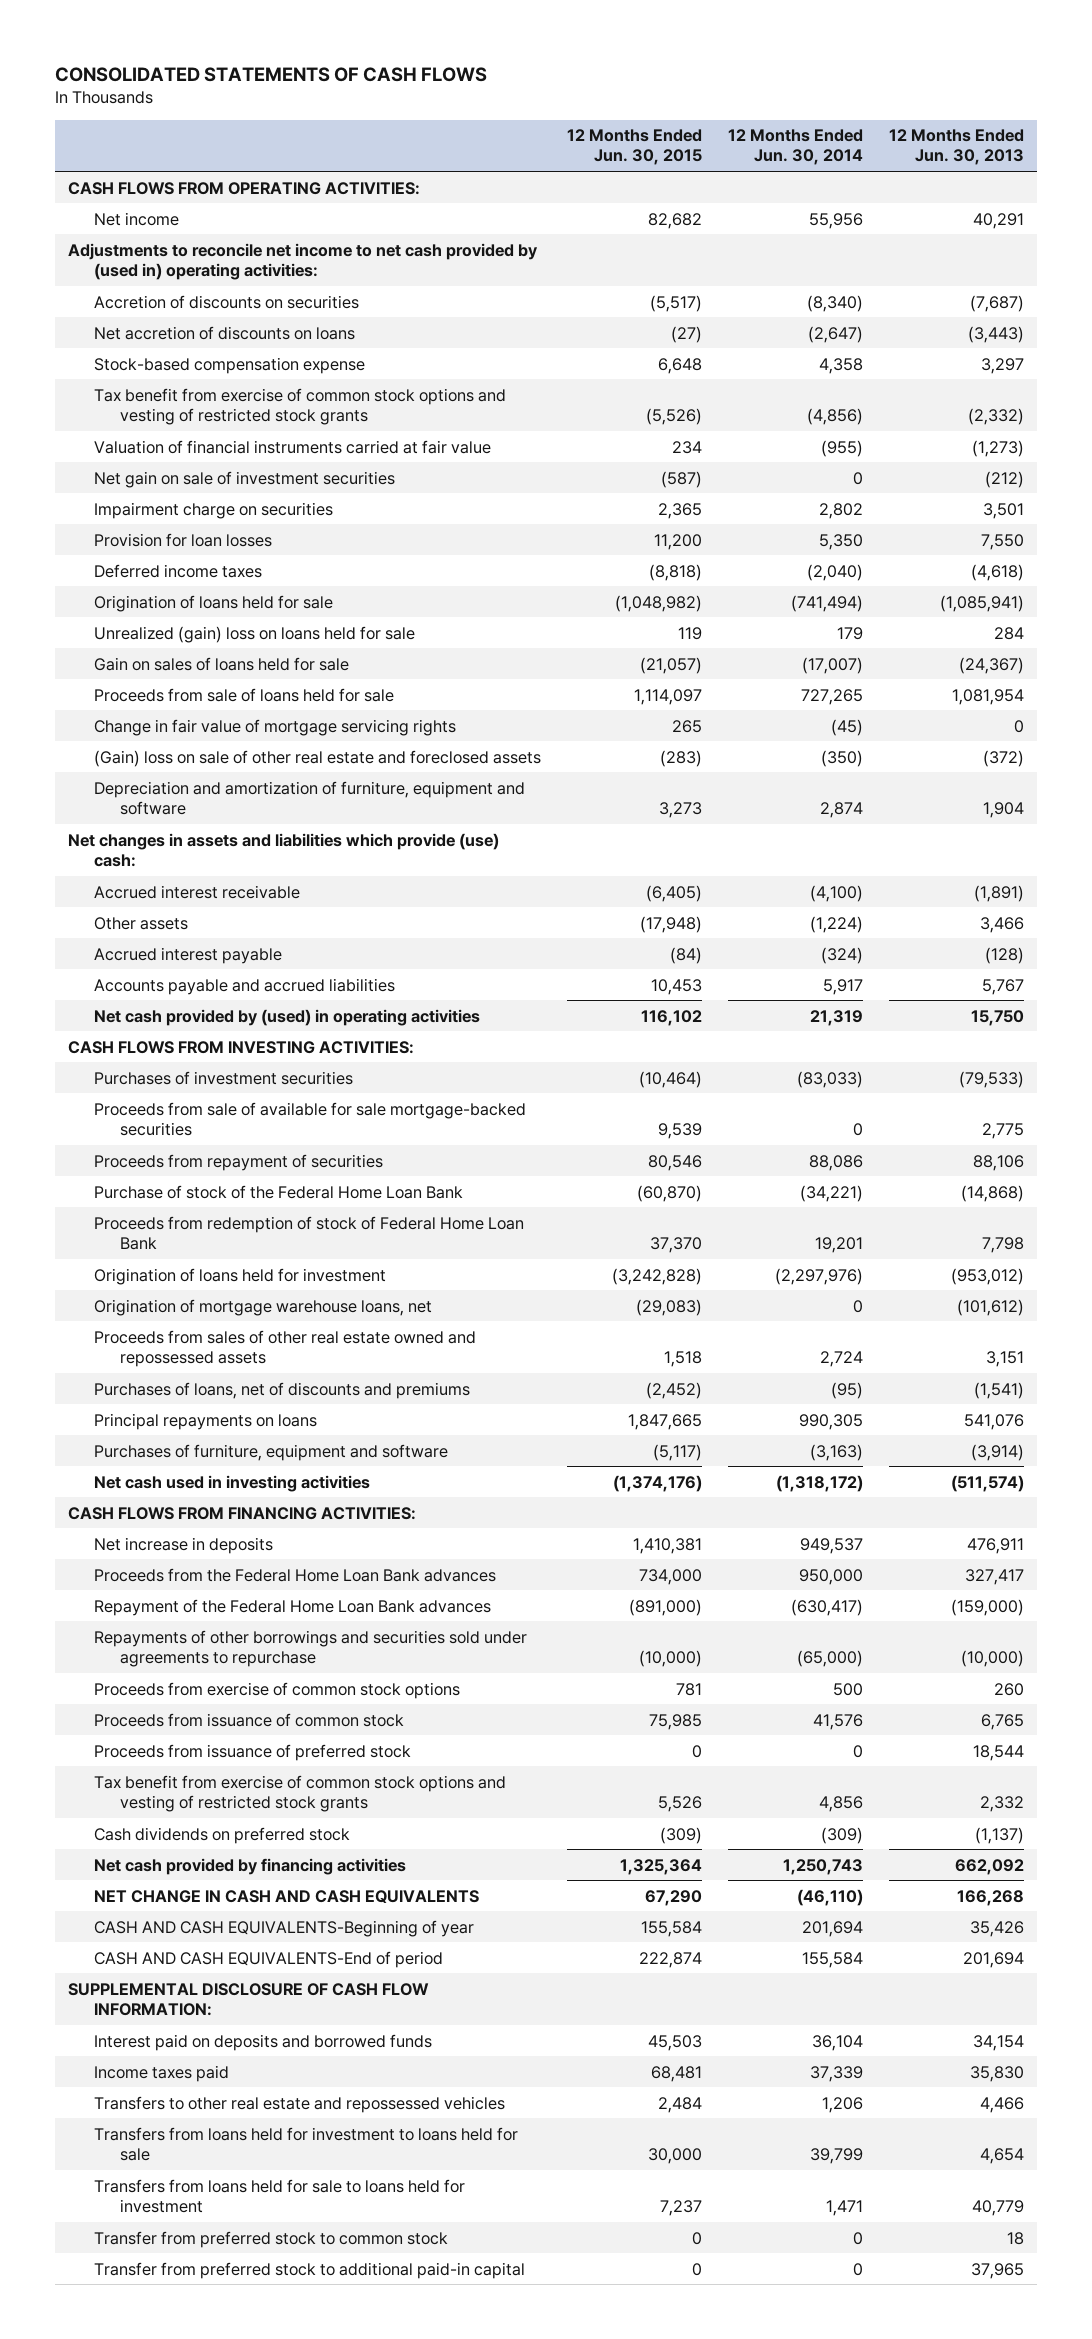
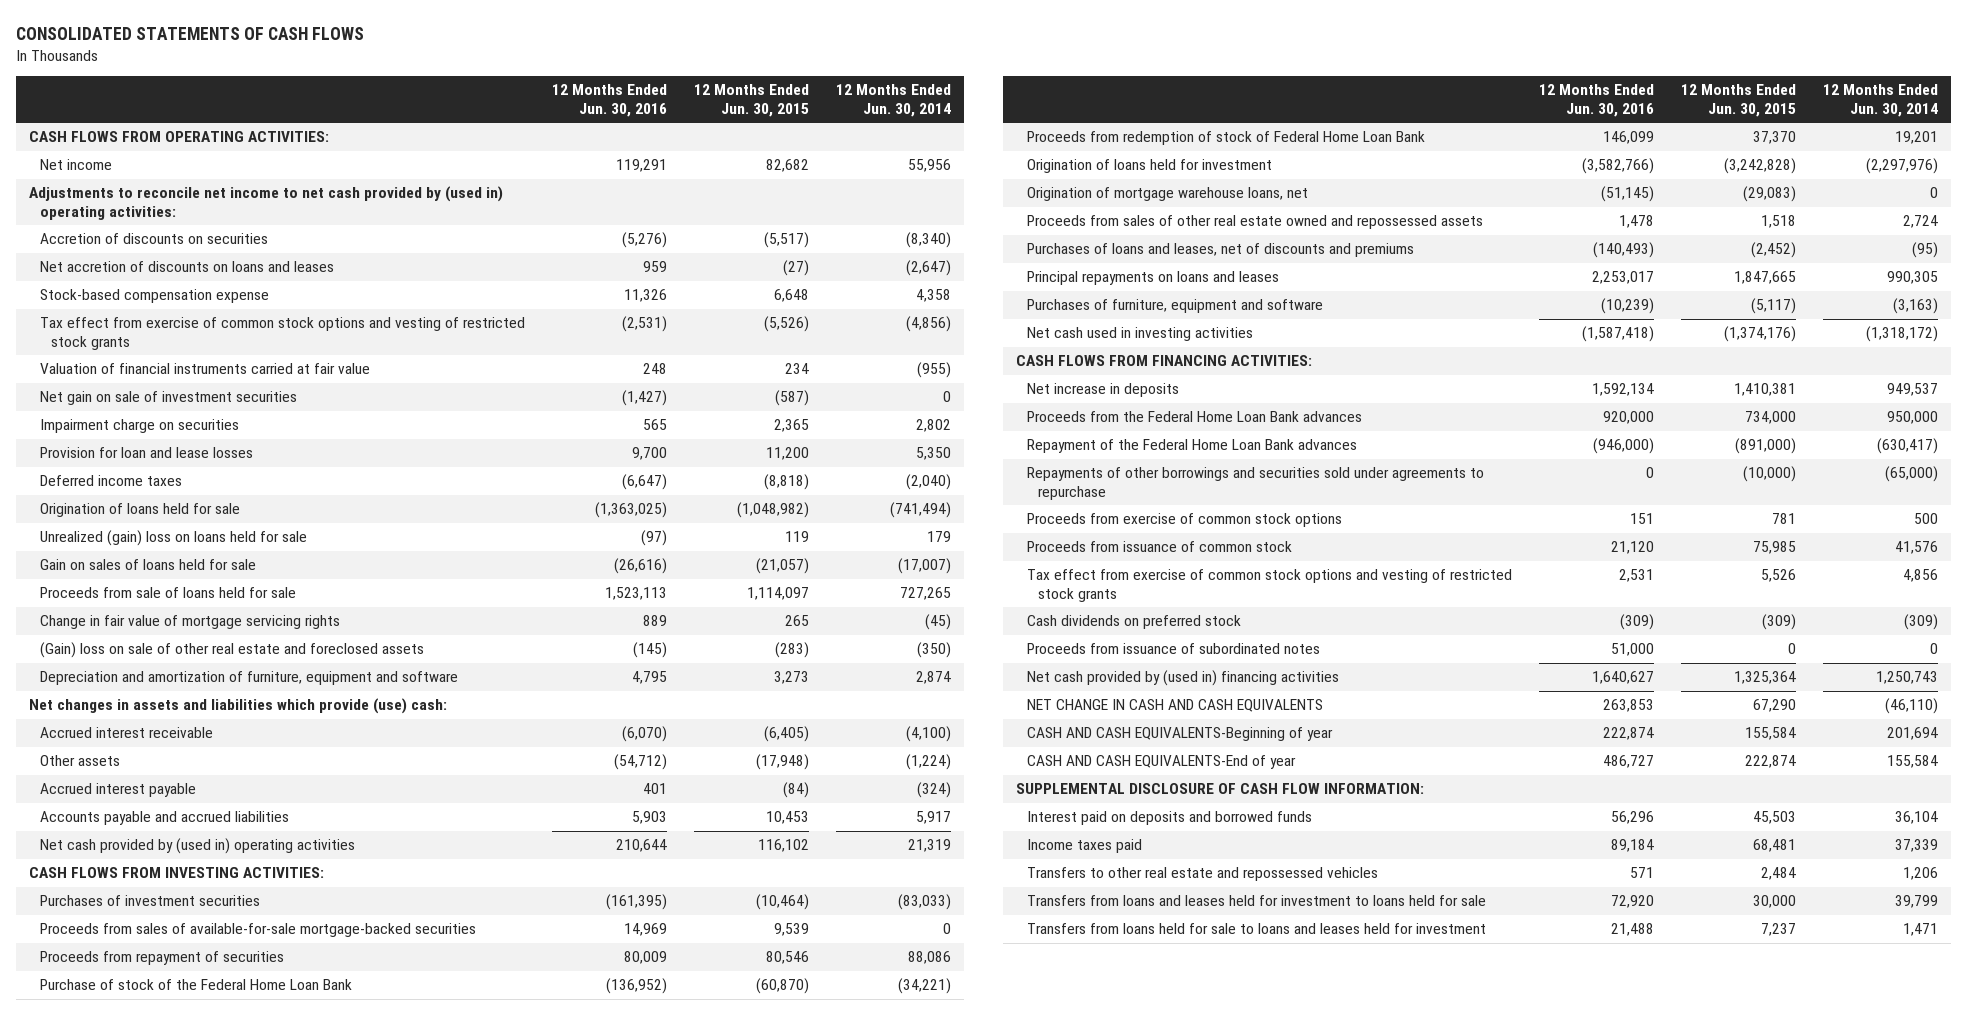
- | 12 Months Ended Jun. 30, 2015 | 12 Months Ended Jun. 30, 2014 | 12 Months Ended Jun. 30, 2013
+ | 12 Months Ended Jun. 30, 2016 | 12 Months Ended Jun. 30, 2015 | 12 Months Ended Jun. 30, 2014
- Net accretion of discounts on loans | (27) | (2,647) | (3,443)
+ Net accretion of discounts on loans and leases | 959 | (27) | (2,647)
- Tax benefit from exercise of common stock options and vesting of restricted stock grants | (5,526) | (4,856) | (2,332)
+ Tax effect from exercise of common stock options and vesting of restricted stock grants | (2,531) | (5,526) | (4,856)
- Provision for loan losses | 11,200 | 5,350 | 7,550
+ Provision for loan and lease losses | 9,700 | 11,200 | 5,350
- Net cash provided by (used) in operating activities | 116,102 | 21,319 | 15,750
+ Net cash provided by (used in) operating activities | 210,644 | 116,102 | 21,319
- Proceeds from sale of available for sale mortgage-backed securities | 9,539 | 0 | 2,775
+ Proceeds from sales of available-for-sale mortgage-backed securities | 14,969 | 9,539 | 0
- Purchases of loans, net of discounts and premiums | (2,452) | (95) | (1,541)
- Principal repayments on loans | 1,847,665 | 990,305 | 541,076
+ Purchases of loans and leases, net of discounts and premiums | (140,493) | (2,452) | (95)
+ Principal repayments on loans and leases | 2,253,017 | 1,847,665 | 990,305
- Proceeds from issuance of preferred stock | 0 | 0 | 18,544
- Tax benefit from exercise of common stock options and vesting of restricted stock grants | 5,526 | 4,856 | 2,332
+ Tax effect from exercise of common stock options and vesting of restricted stock grants | 2,531 | 5,526 | 4,856
- Net cash provided by financing activities | 1,325,364 | 1,250,743 | 662,092
+ Proceeds from issuance of subordinated notes | 51,000 | 0 | 0
+ Net cash provided by (used in) financing activities | 1,640,627 | 1,325,364 | 1,250,743
- CASH AND CASH EQUIVALENTS-End of period | 222,874 | 155,584 | 201,694
+ CASH AND CASH EQUIVALENTS-End of year | 486,727 | 222,874 | 155,584
- Transfers from loans held for investment to loans held for sale | 30,000 | 39,799 | 4,654
- Transfers from loans held for sale to loans held for investment | 7,237 | 1,471 | 40,779
- Transfer from preferred stock to common stock | 0 | 0 | 18
- Transfer from preferred stock to additional paid-in capital | 0 | 0 | 37,965
+ Transfers from loans and leases held for investment to loans held for sale | 72,920 | 30,000 | 39,799
+ Transfers from loans held for sale to loans and leases held for investment | 21,488 | 7,237 | 1,471

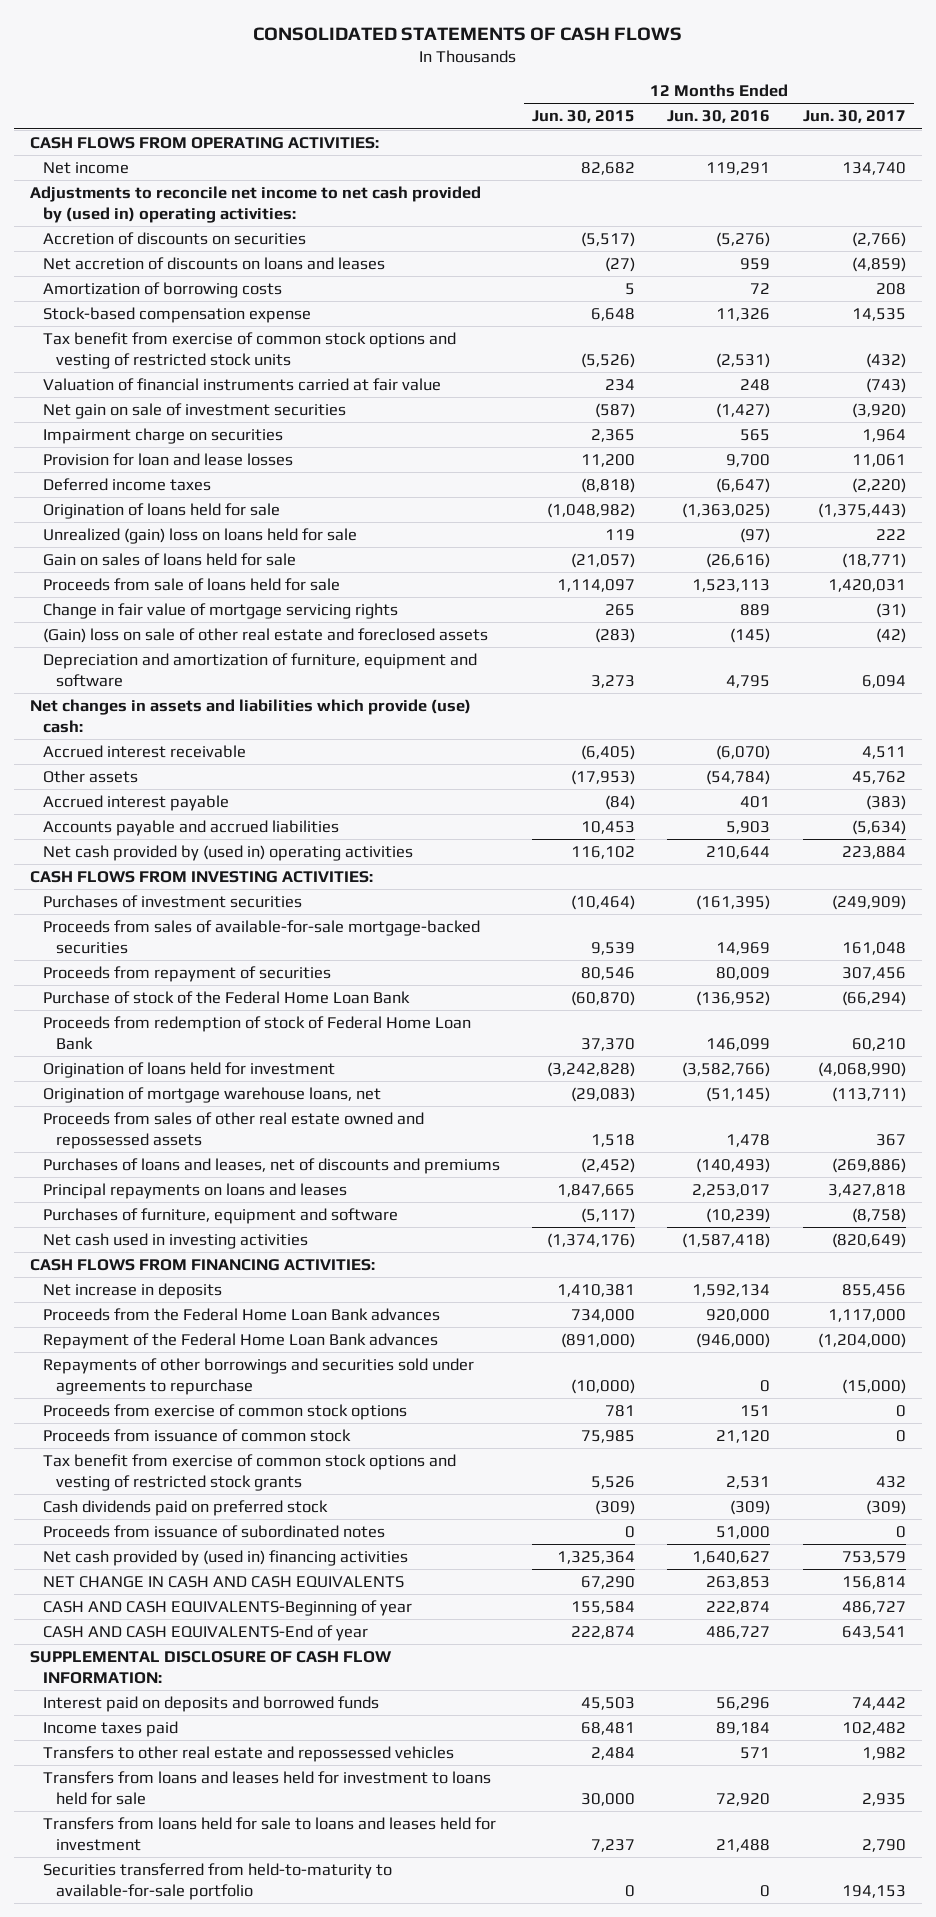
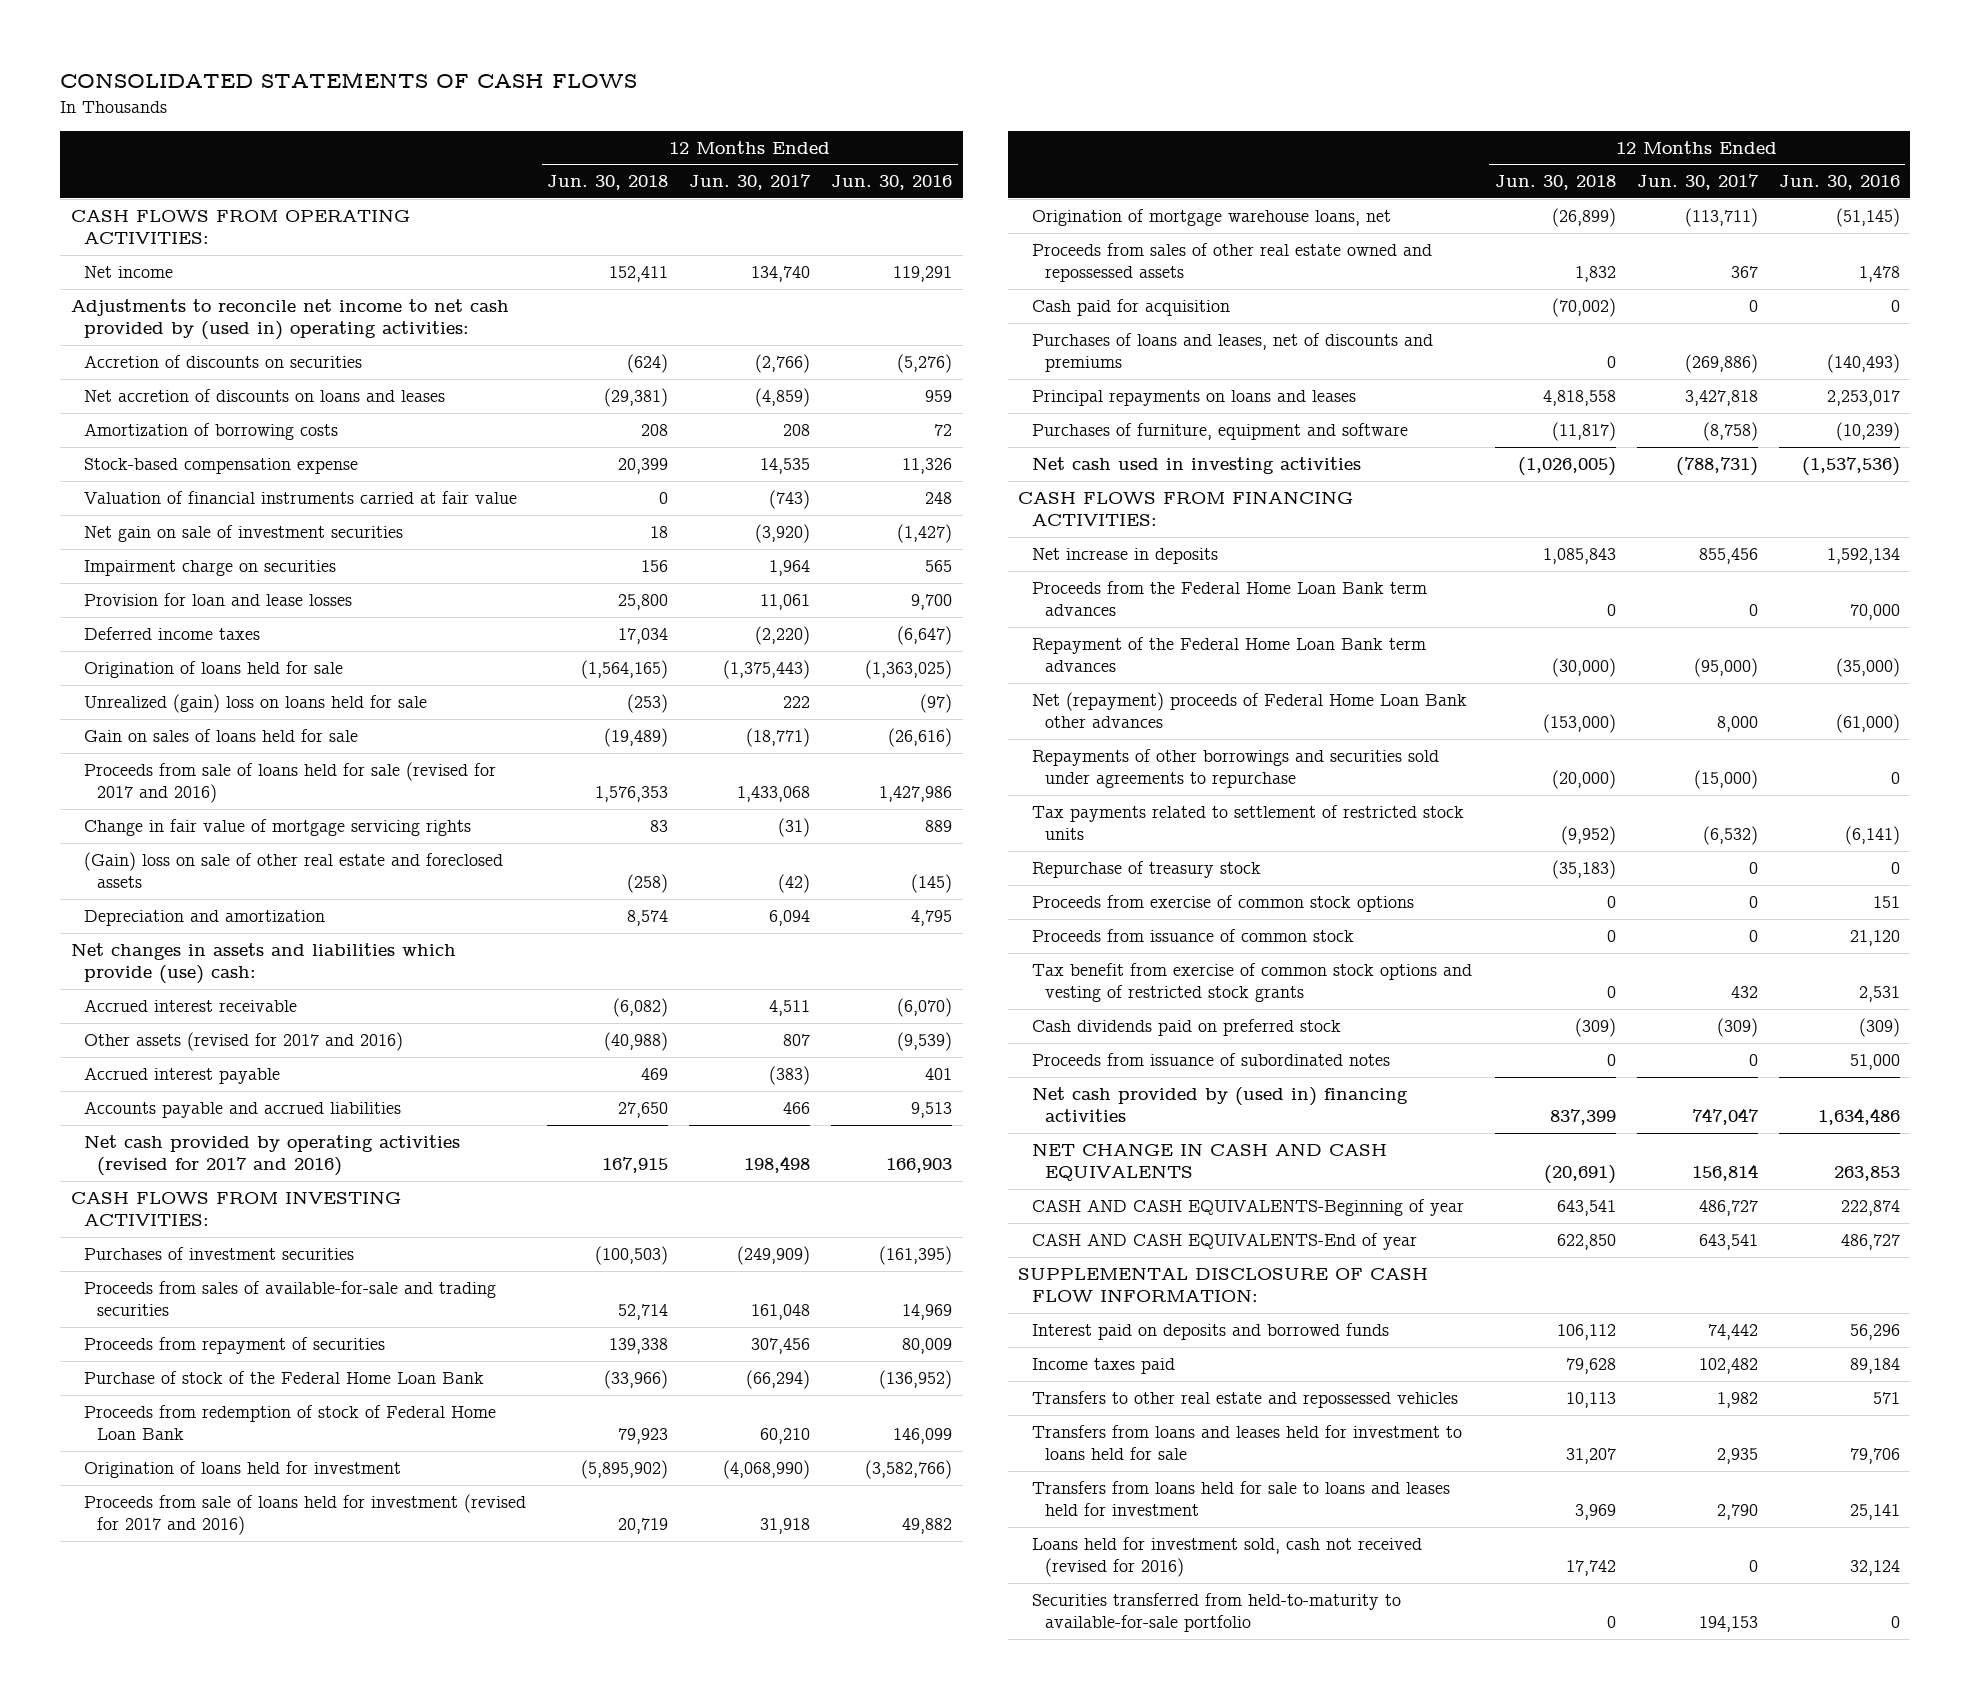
- | 12 Months Ended Jun. 30, 2015 | 12 Months Ended Jun. 30, 2016 | 12 Months Ended Jun. 30, 2017
+ | 12 Months Ended Jun. 30, 2018 | 12 Months Ended Jun. 30, 2017 | 12 Months Ended Jun. 30, 2016
- Tax benefit from exercise of common stock options and vesting of restricted stock units | (5,526) | (2,531) | (432)
- Proceeds from sale of loans held for sale | 1,114,097 | 1,523,113 | 1,420,031
+ Proceeds from sale of loans held for sale (revised for 2017 and 2016) | 1,576,353 | 1,433,068 | 1,427,986
- Depreciation and amortization of furniture, equipment and software | 3,273 | 4,795 | 6,094
+ Depreciation and amortization | 8,574 | 6,094 | 4,795
- Other assets | (17,953) | (54,784) | 45,762
+ Other assets (revised for 2017 and 2016) | (40,988) | 807 | (9,539)
- Accounts payable and accrued liabilities | 10,453 | 5,903 | (5,634)
- Net cash provided by (used in) operating activities | 116,102 | 210,644 | 223,884
+ Accounts payable and accrued liabilities | 27,650 | 466 | 9,513
+ Net cash provided by operating activities (revised for 2017 and 2016) | 167,915 | 198,498 | 166,903
- Proceeds from sales of available-for-sale mortgage-backed securities | 9,539 | 14,969 | 161,048
+ Proceeds from sales of available-for-sale and trading securities | 52,714 | 161,048 | 14,969
+ Proceeds from sale of loans held for investment (revised for 2017 and 2016) | 20,719 | 31,918 | 49,882
+ Cash paid for acquisition | (70,002) | 0 | 0
- Net cash used in investing activities | (1,374,176) | (1,587,418) | (820,649)
+ Net cash used in investing activities | (1,026,005) | (788,731) | (1,537,536)
- Proceeds from the Federal Home Loan Bank advances | 734,000 | 920,000 | 1,117,000
- Repayment of the Federal Home Loan Bank advances | (891,000) | (946,000) | (1,204,000)
+ Proceeds from the Federal Home Loan Bank term advances | 0 | 0 | 70,000
+ Repayment of the Federal Home Loan Bank term advances | (30,000) | (95,000) | (35,000)
+ Net (repayment) proceeds of Federal Home Loan Bank other advances | (153,000) | 8,000 | (61,000)
+ Tax payments related to settlement of restricted stock units | (9,952) | (6,532) | (6,141)
+ Repurchase of treasury stock | (35,183) | 0 | 0
- Net cash provided by (used in) financing activities | 1,325,364 | 1,640,627 | 753,579
+ Net cash provided by (used in) financing activities | 837,399 | 747,047 | 1,634,486
- Transfers from loans and leases held for investment to loans held for sale | 30,000 | 72,920 | 2,935
- Transfers from loans held for sale to loans and leases held for investment | 7,237 | 21,488 | 2,790
+ Transfers from loans and leases held for investment to loans held for sale | 31,207 | 2,935 | 79,706
+ Transfers from loans held for sale to loans and leases held for investment | 3,969 | 2,790 | 25,141
+ Loans held for investment sold, cash not received (revised for 2016) | 17,742 | 0 | 32,124

